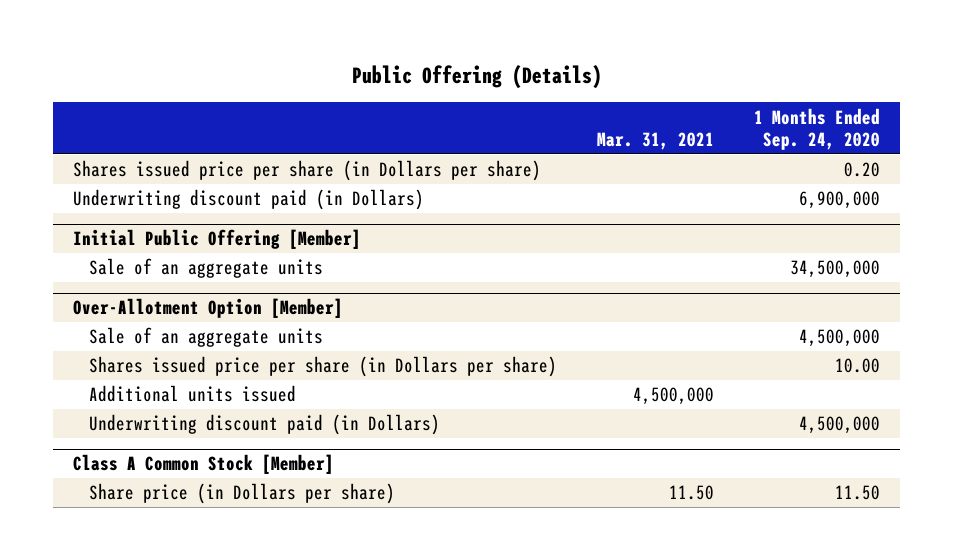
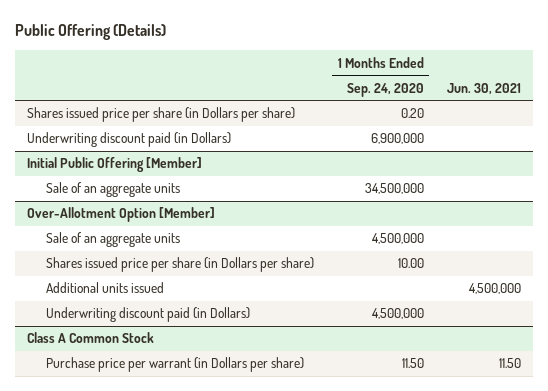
- | Mar. 31, 2021 | 1 Months Ended Sep. 24, 2020
+ | 1 Months Ended Sep. 24, 2020 | Jun. 30, 2021
- Class A Common Stock [Member]
- Share price (in Dollars per share) | 11.50 | 11.50
+ Class A Common Stock
+ Purchase price per warrant (in Dollars per share) | 11.50 | 11.50

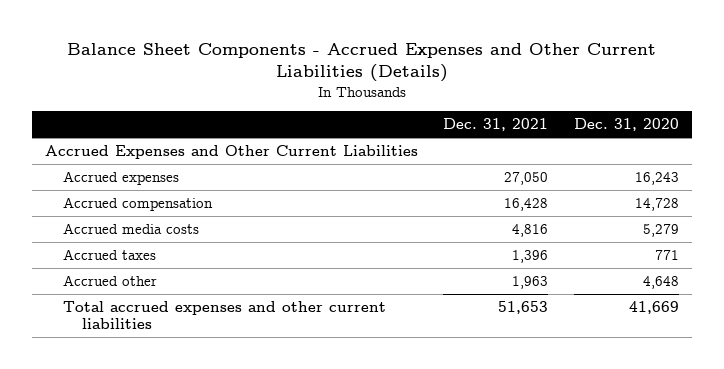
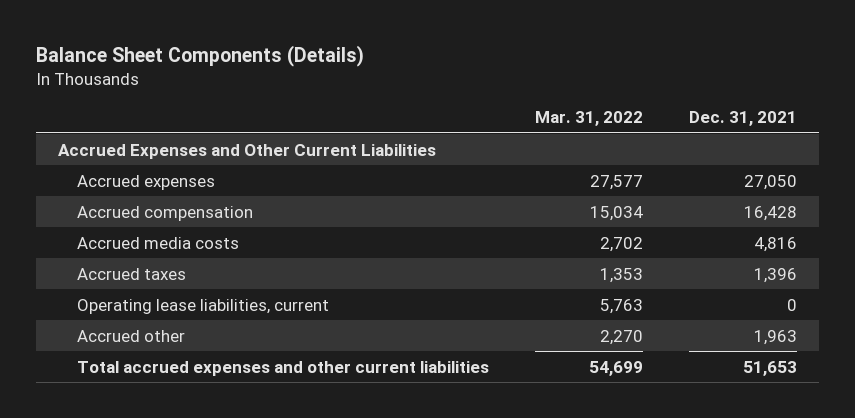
- Balance Sheet Components - Accrued Expenses and Other Current Liabilities (Details)
+ Balance Sheet Components (Details)
- | Dec. 31, 2021 | Dec. 31, 2020
+ | Mar. 31, 2022 | Dec. 31, 2021
+ Operating lease liabilities, current | 5,763 | 0

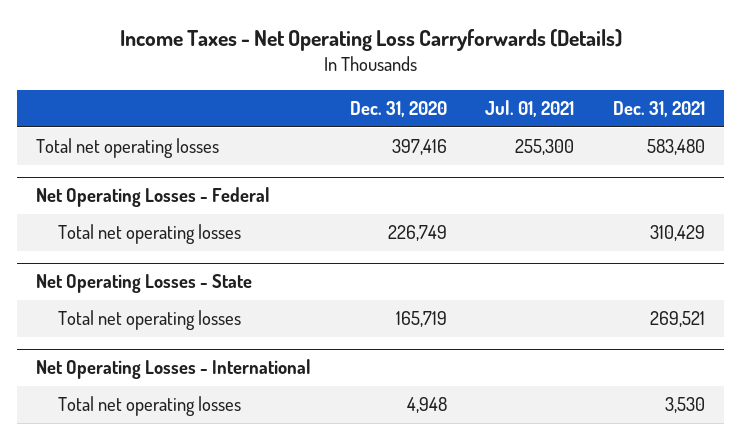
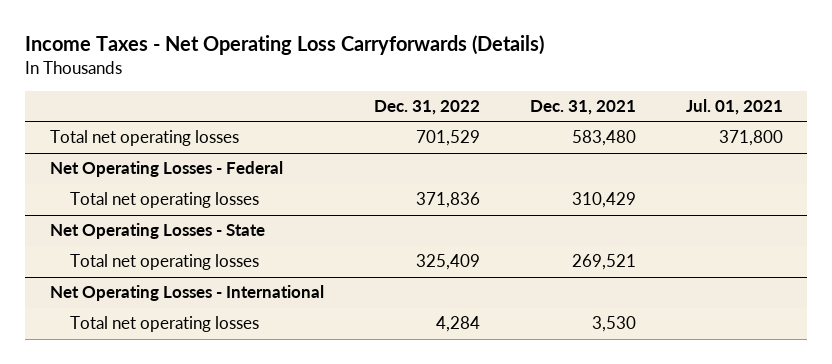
- | Dec. 31, 2020 | Jul. 01, 2021 | Dec. 31, 2021
+ | Dec. 31, 2022 | Dec. 31, 2021 | Jul. 01, 2021
- Total net operating losses | 397,416 | 255,300 | 583,480
+ Total net operating losses | 701,529 | 583,480 | 371,800

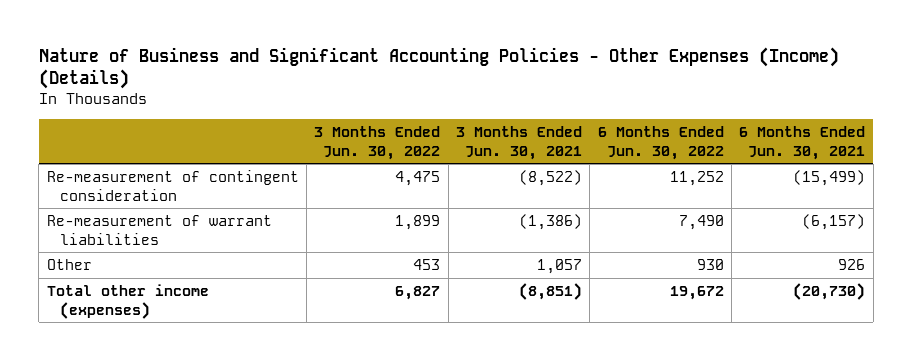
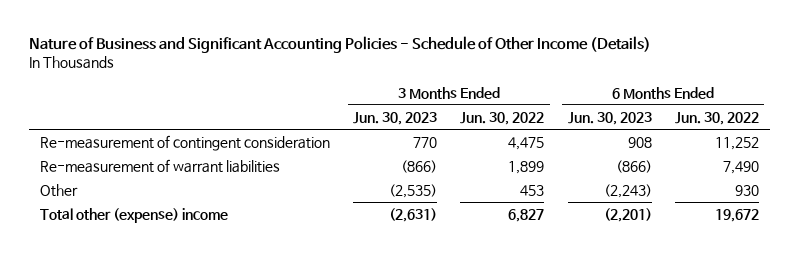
- Nature of Business and Significant Accounting Policies - Other Expenses (Income) (Details)
+ Nature of Business and Significant Accounting Policies - Schedule of Other Income (Details)
- | 3 Months Ended Jun. 30, 2022 | 3 Months Ended Jun. 30, 2021 | 6 Months Ended Jun. 30, 2022 | 6 Months Ended Jun. 30, 2021
+ | 3 Months Ended Jun. 30, 2023 | 3 Months Ended Jun. 30, 2022 | 6 Months Ended Jun. 30, 2023 | 6 Months Ended Jun. 30, 2022
- Total other income (expenses) | 6,827 | (8,851) | 19,672 | (20,730)
+ Total other (expense) income | (2,631) | 6,827 | (2,201) | 19,672

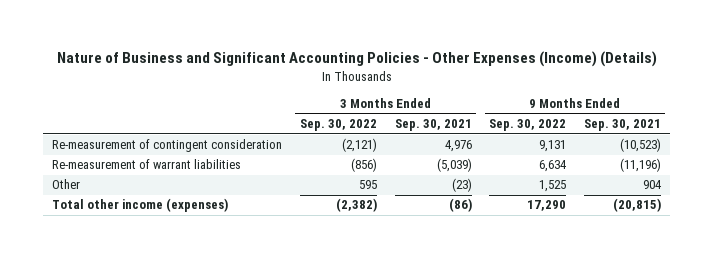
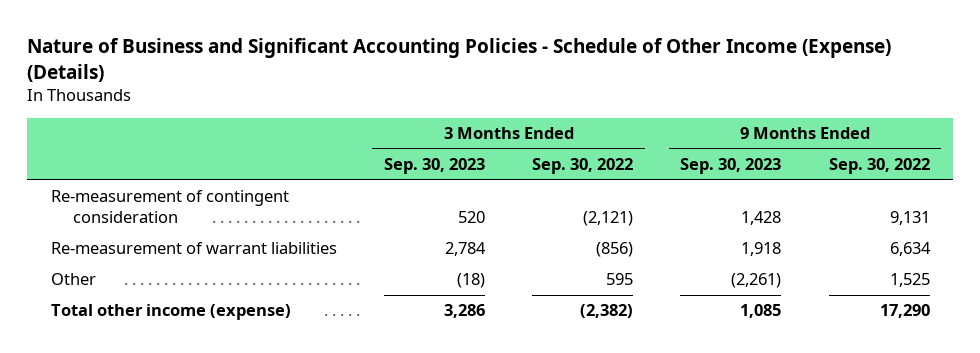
- Nature of Business and Significant Accounting Policies - Other Expenses (Income) (Details)
+ Nature of Business and Significant Accounting Policies - Schedule of Other Income (Expense) (Details)
- | 3 Months Ended Sep. 30, 2022 | 3 Months Ended Sep. 30, 2021 | 9 Months Ended Sep. 30, 2022 | 9 Months Ended Sep. 30, 2021
+ | 3 Months Ended Sep. 30, 2023 | 3 Months Ended Sep. 30, 2022 | 9 Months Ended Sep. 30, 2023 | 9 Months Ended Sep. 30, 2022
- Total other income (expenses) | (2,382) | (86) | 17,290 | (20,815)
+ Total other income (expense) | 3,286 | (2,382) | 1,085 | 17,290

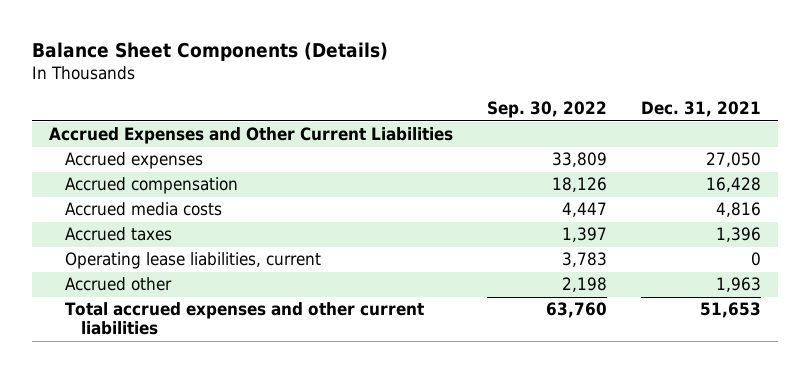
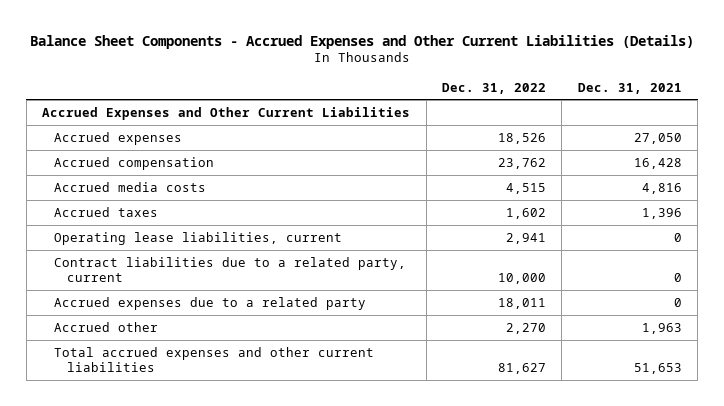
- Balance Sheet Components (Details)
+ Balance Sheet Components - Accrued Expenses and Other Current Liabilities (Details)
- | Sep. 30, 2022 | Dec. 31, 2021
+ | Dec. 31, 2022 | Dec. 31, 2021
+ Contract liabilities due to a related party, current | 10,000 | 0
+ Accrued expenses due to a related party | 18,011 | 0

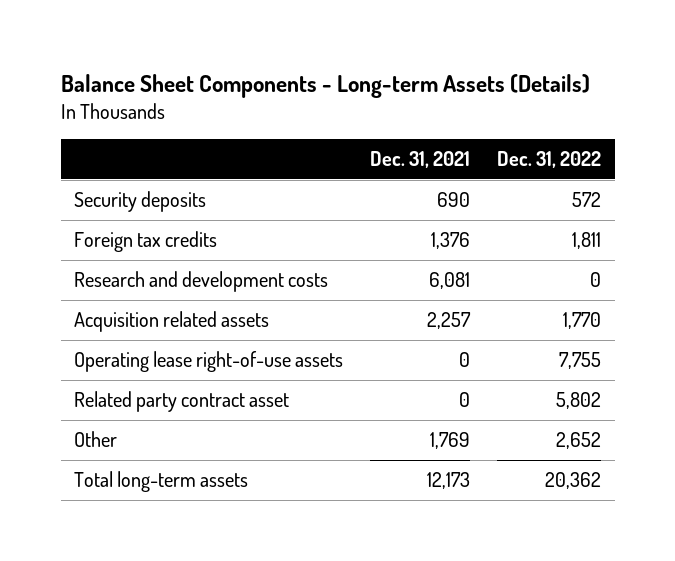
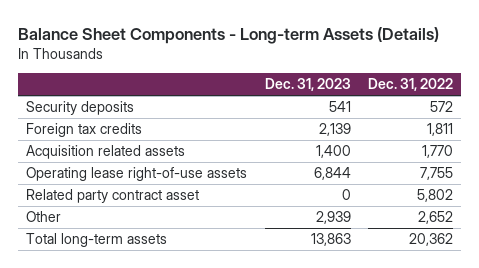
- | Dec. 31, 2021 | Dec. 31, 2022
+ | Dec. 31, 2023 | Dec. 31, 2022
- Research and development costs | 6,081 | 0

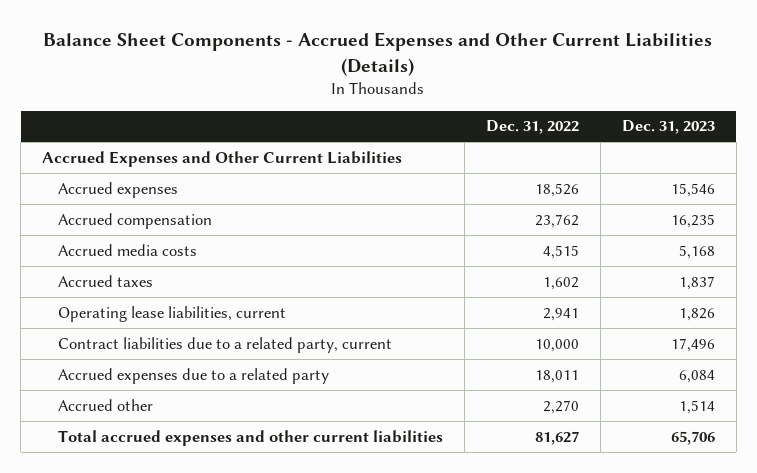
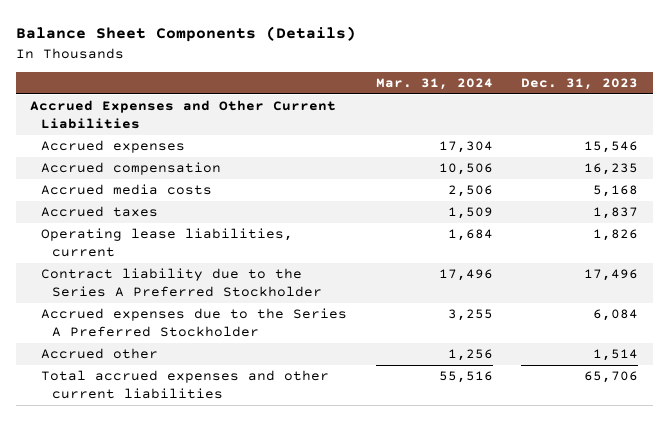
- Balance Sheet Components - Accrued Expenses and Other Current Liabilities (Details)
+ Balance Sheet Components (Details)
- | Dec. 31, 2022 | Dec. 31, 2023
+ | Mar. 31, 2024 | Dec. 31, 2023
- Contract liabilities due to a related party, current | 10,000 | 17,496
- Accrued expenses due to a related party | 18,011 | 6,084
+ Contract liability due to the Series A Preferred Stockholder | 17,496 | 17,496
+ Accrued expenses due to the Series A Preferred Stockholder | 3,255 | 6,084

